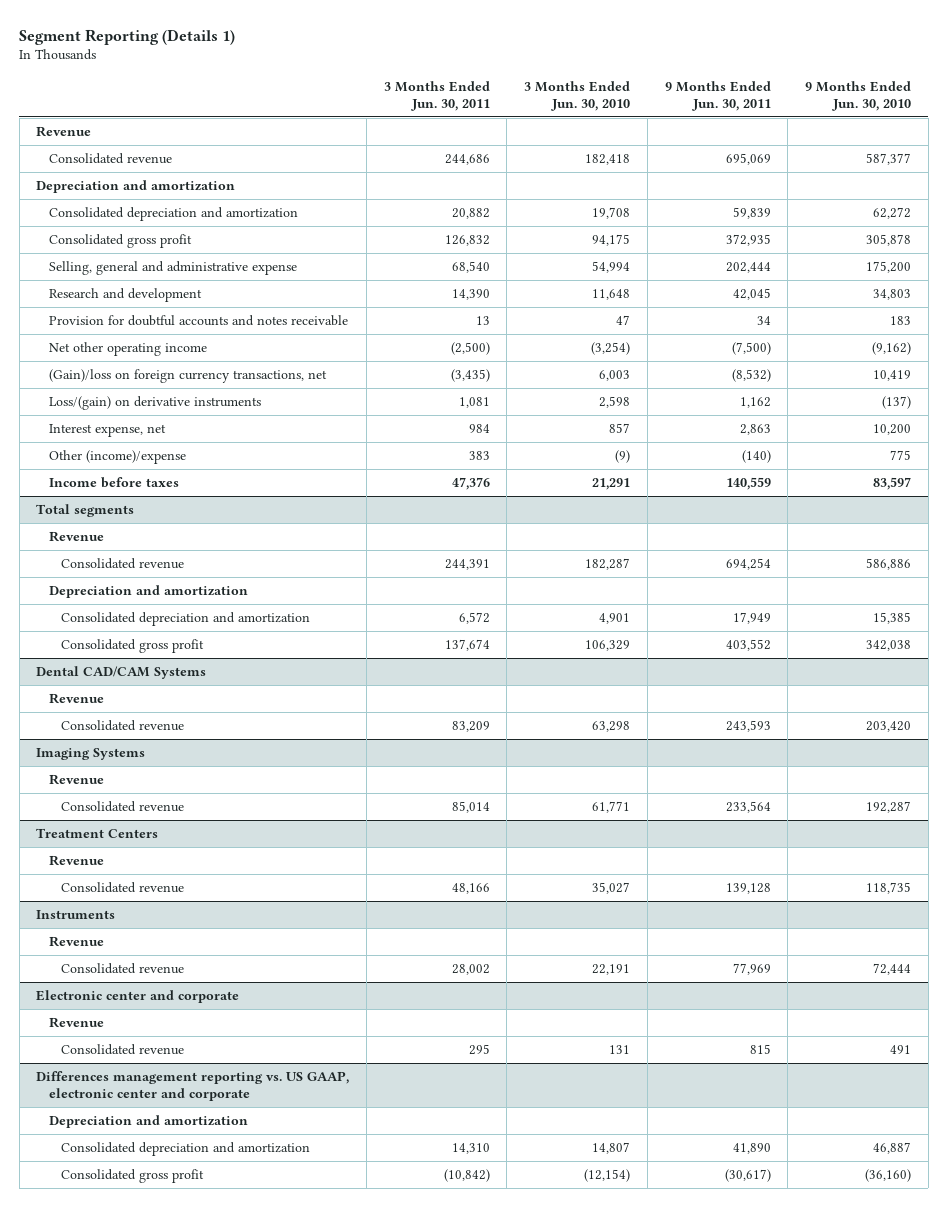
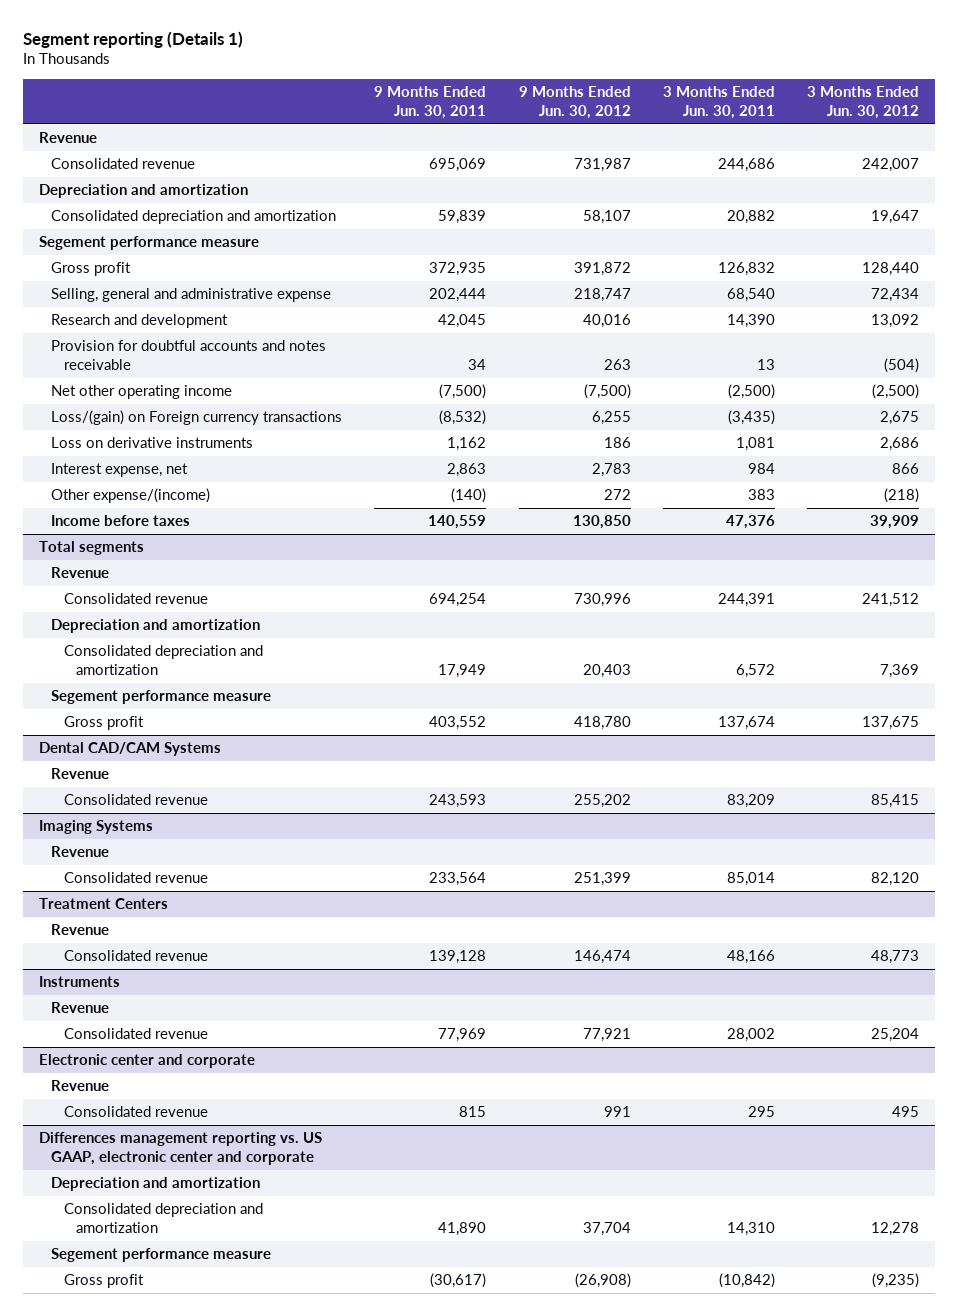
- Segment Reporting (Details 1)
+ Segment reporting (Details 1)
- | 3 Months Ended Jun. 30, 2011 | 3 Months Ended Jun. 30, 2010 | 9 Months Ended Jun. 30, 2011 | 9 Months Ended Jun. 30, 2010
+ | 9 Months Ended Jun. 30, 2011 | 9 Months Ended Jun. 30, 2012 | 3 Months Ended Jun. 30, 2011 | 3 Months Ended Jun. 30, 2012
- Consolidated gross profit | 126,832 | 94,175 | 372,935 | 305,878
+ Segement performance measure
+ Gross profit | 372,935 | 391,872 | 126,832 | 128,440
- (Gain)/loss on foreign currency transactions, net | (3,435) | 6,003 | (8,532) | 10,419
- Loss/(gain) on derivative instruments | 1,081 | 2,598 | 1,162 | (137)
+ Loss/(gain) on Foreign currency transactions | (8,532) | 6,255 | (3,435) | 2,675
+ Loss on derivative instruments | 1,162 | 186 | 1,081 | 2,686
- Other (income)/expense | 383 | (9) | (140) | 775
+ Other expense/(income) | (140) | 272 | 383 | (218)
@ Total segments
- Consolidated gross profit | 137,674 | 106,329 | 403,552 | 342,038
+ Segement performance measure
+ Gross profit | 403,552 | 418,780 | 137,674 | 137,675
@ Differences management reporting vs. US GAAP, electronic center and corporate
- Consolidated gross profit | (10,842) | (12,154) | (30,617) | (36,160)
+ Segement performance measure
+ Gross profit | (30,617) | (26,908) | (10,842) | (9,235)

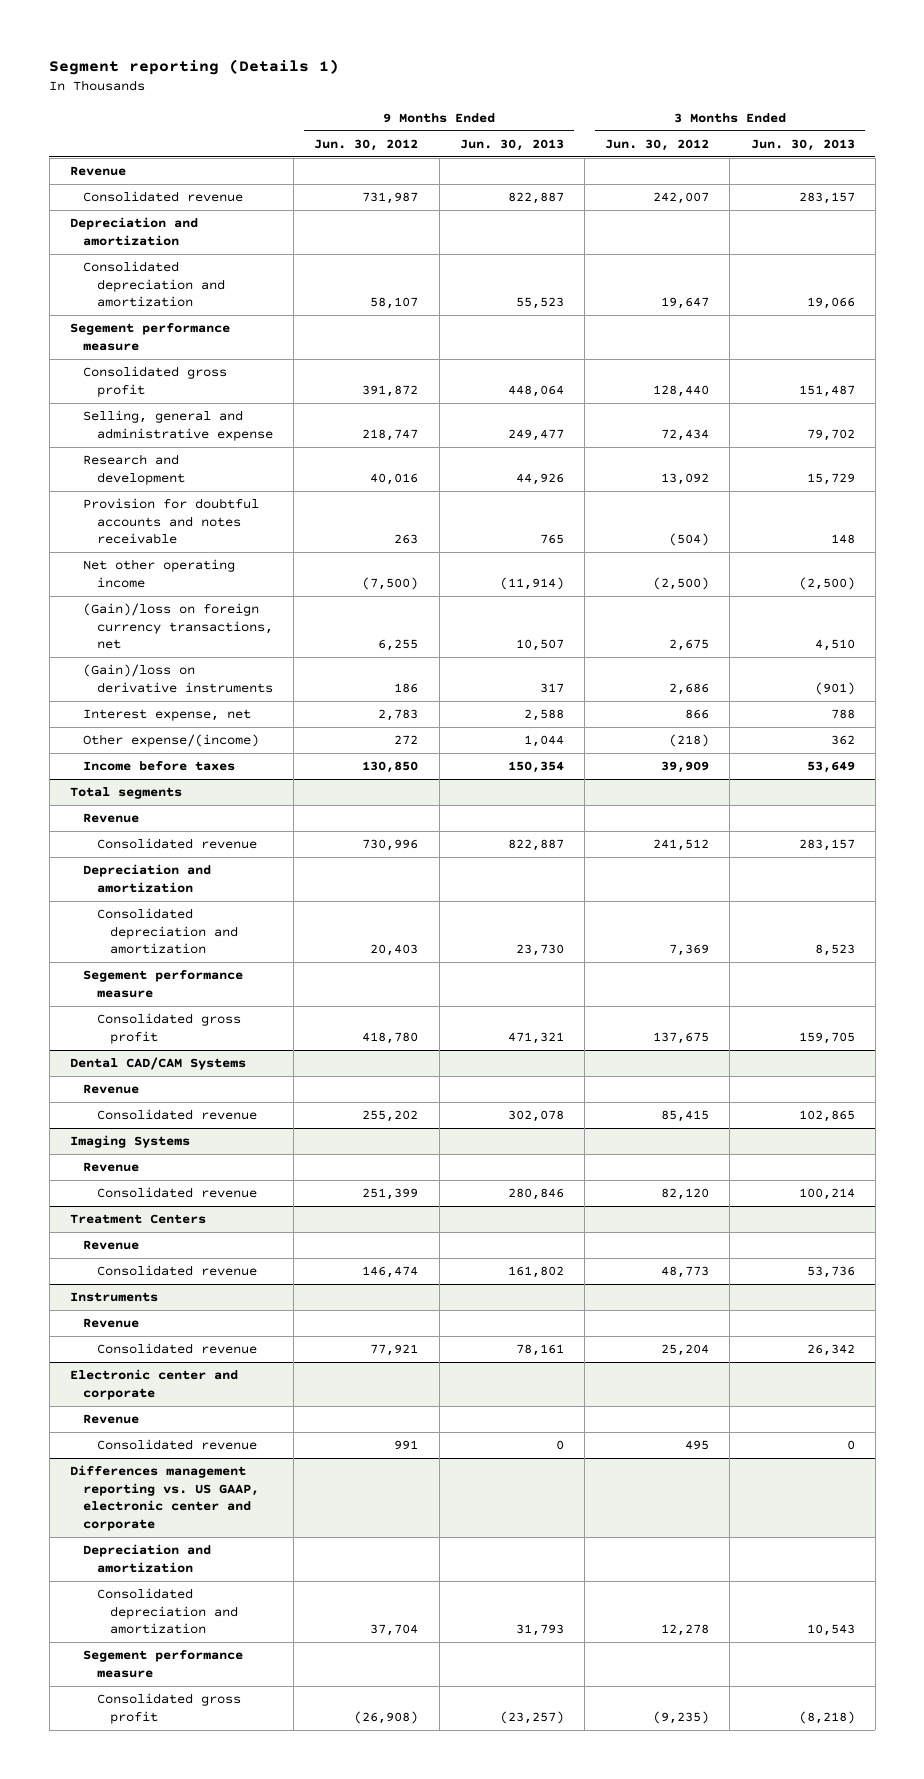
- | 9 Months Ended Jun. 30, 2011 | 9 Months Ended Jun. 30, 2012 | 3 Months Ended Jun. 30, 2011 | 3 Months Ended Jun. 30, 2012
+ | 9 Months Ended Jun. 30, 2012 | 9 Months Ended Jun. 30, 2013 | 3 Months Ended Jun. 30, 2012 | 3 Months Ended Jun. 30, 2013
- Gross profit | 372,935 | 391,872 | 126,832 | 128,440
+ Consolidated gross profit | 391,872 | 448,064 | 128,440 | 151,487
- Loss/(gain) on Foreign currency transactions | (8,532) | 6,255 | (3,435) | 2,675
- Loss on derivative instruments | 1,162 | 186 | 1,081 | 2,686
+ (Gain)/loss on foreign currency transactions, net | 6,255 | 10,507 | 2,675 | 4,510
+ (Gain)/loss on derivative instruments | 186 | 317 | 2,686 | (901)
@ Total segments
- Gross profit | 403,552 | 418,780 | 137,674 | 137,675
+ Consolidated gross profit | 418,780 | 471,321 | 137,675 | 159,705
@ Differences management reporting vs. US GAAP, electronic center and corporate
- Gross profit | (30,617) | (26,908) | (10,842) | (9,235)
+ Consolidated gross profit | (26,908) | (23,257) | (9,235) | (8,218)

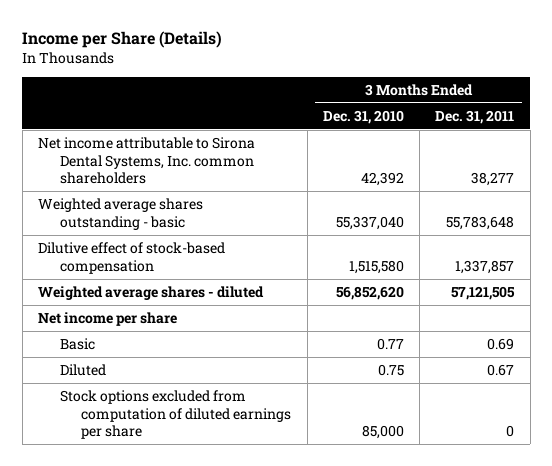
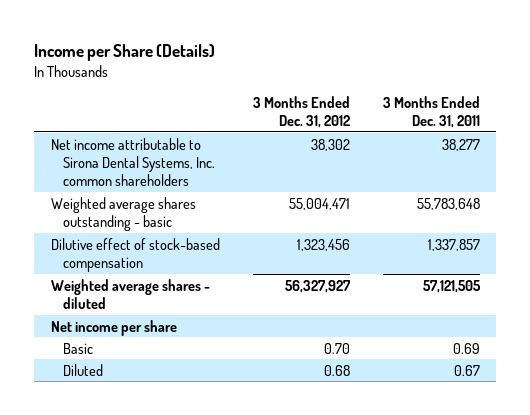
- | 3 Months Ended Dec. 31, 2010 | 3 Months Ended Dec. 31, 2011
+ | 3 Months Ended Dec. 31, 2012 | 3 Months Ended Dec. 31, 2011
- Stock options excluded from computation of diluted earnings per share | 85,000 | 0

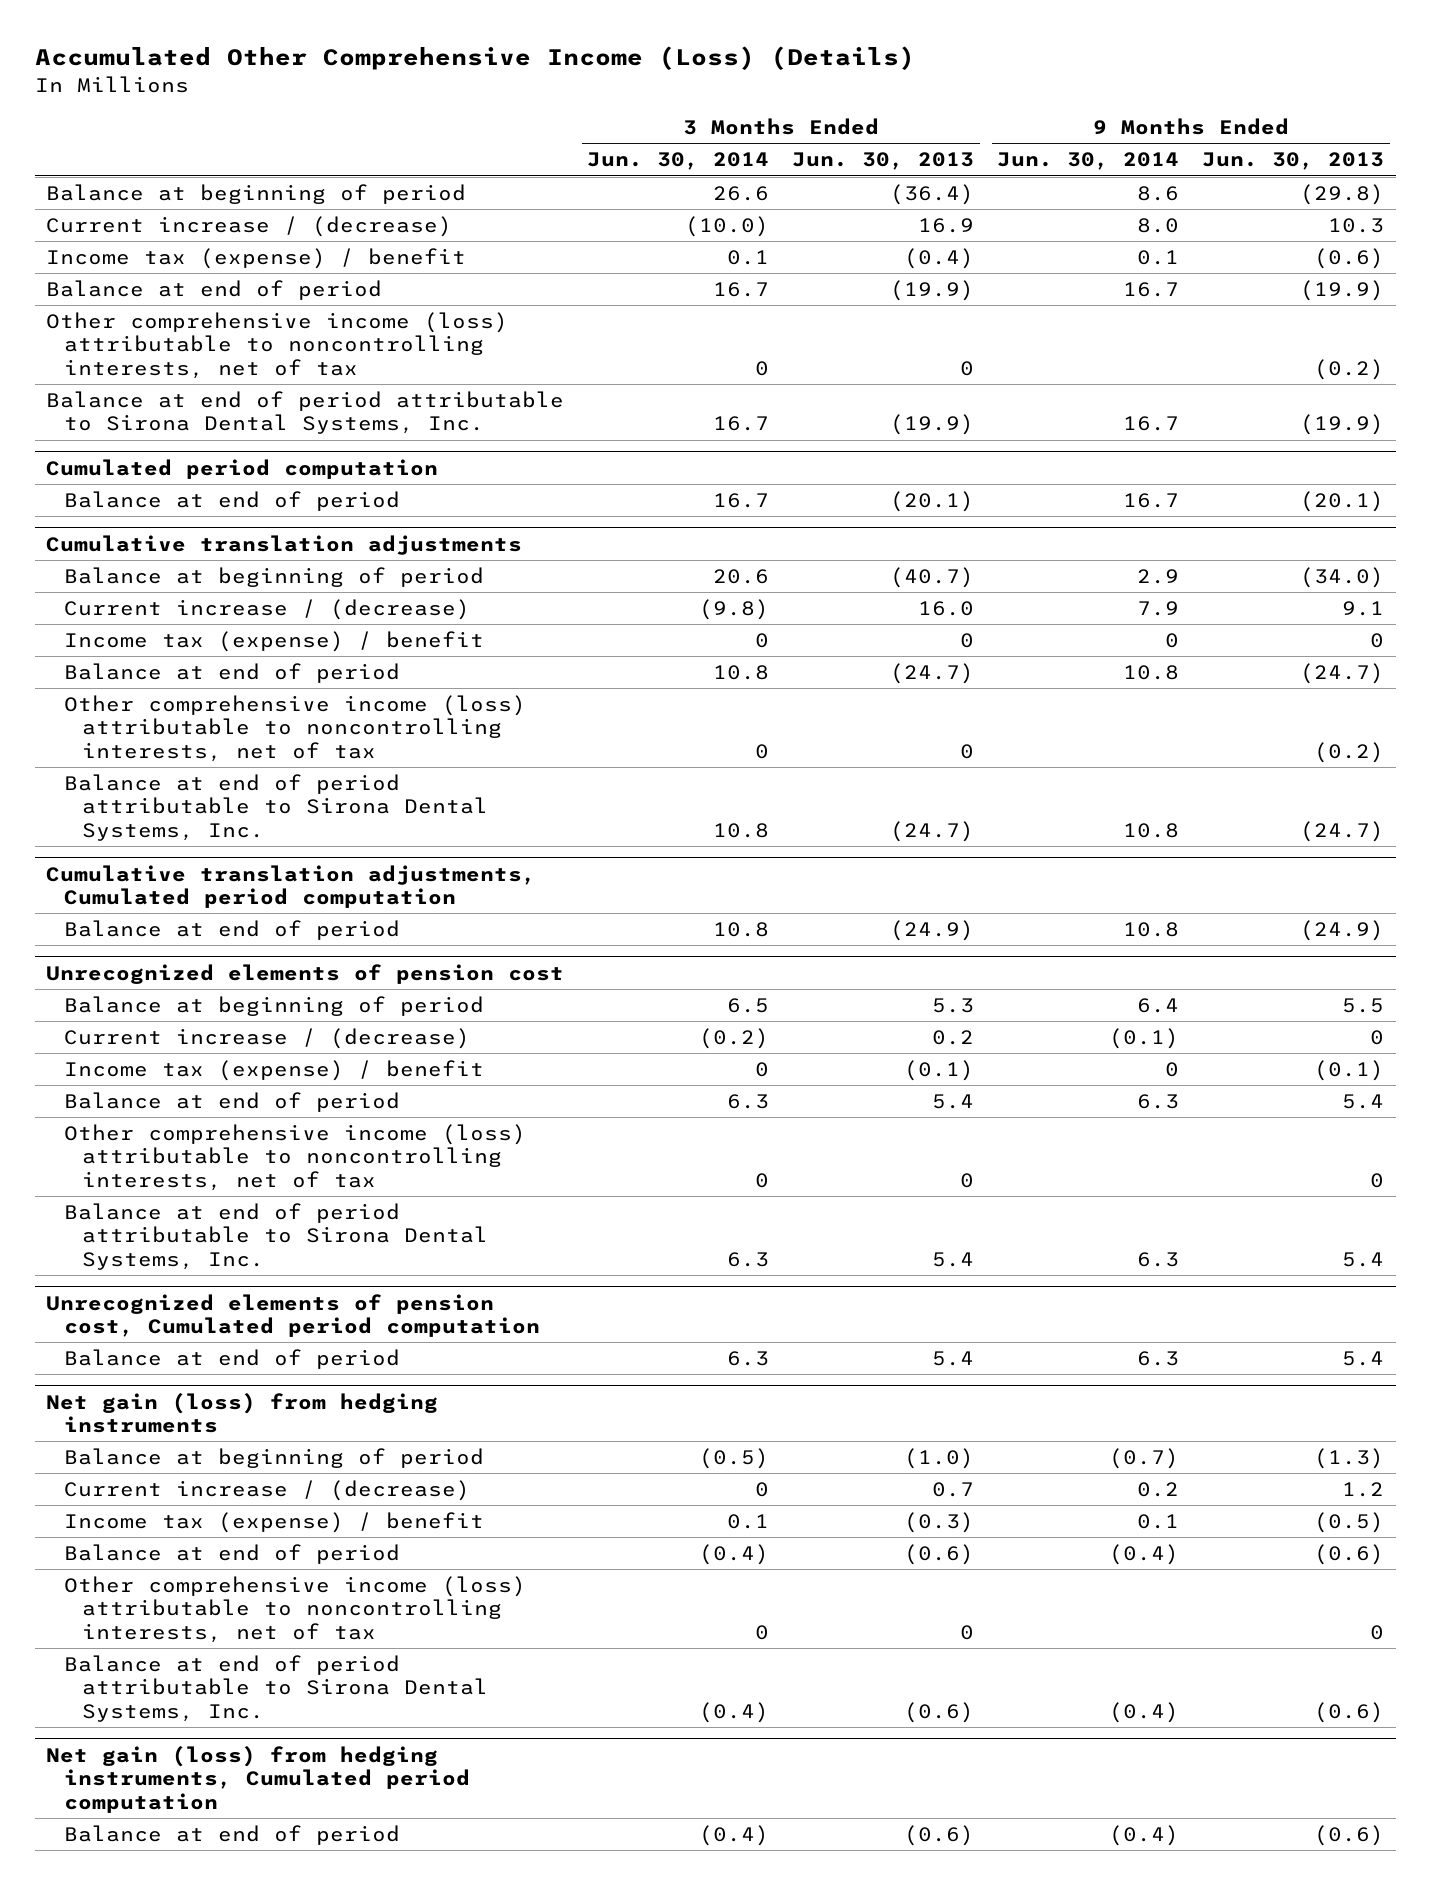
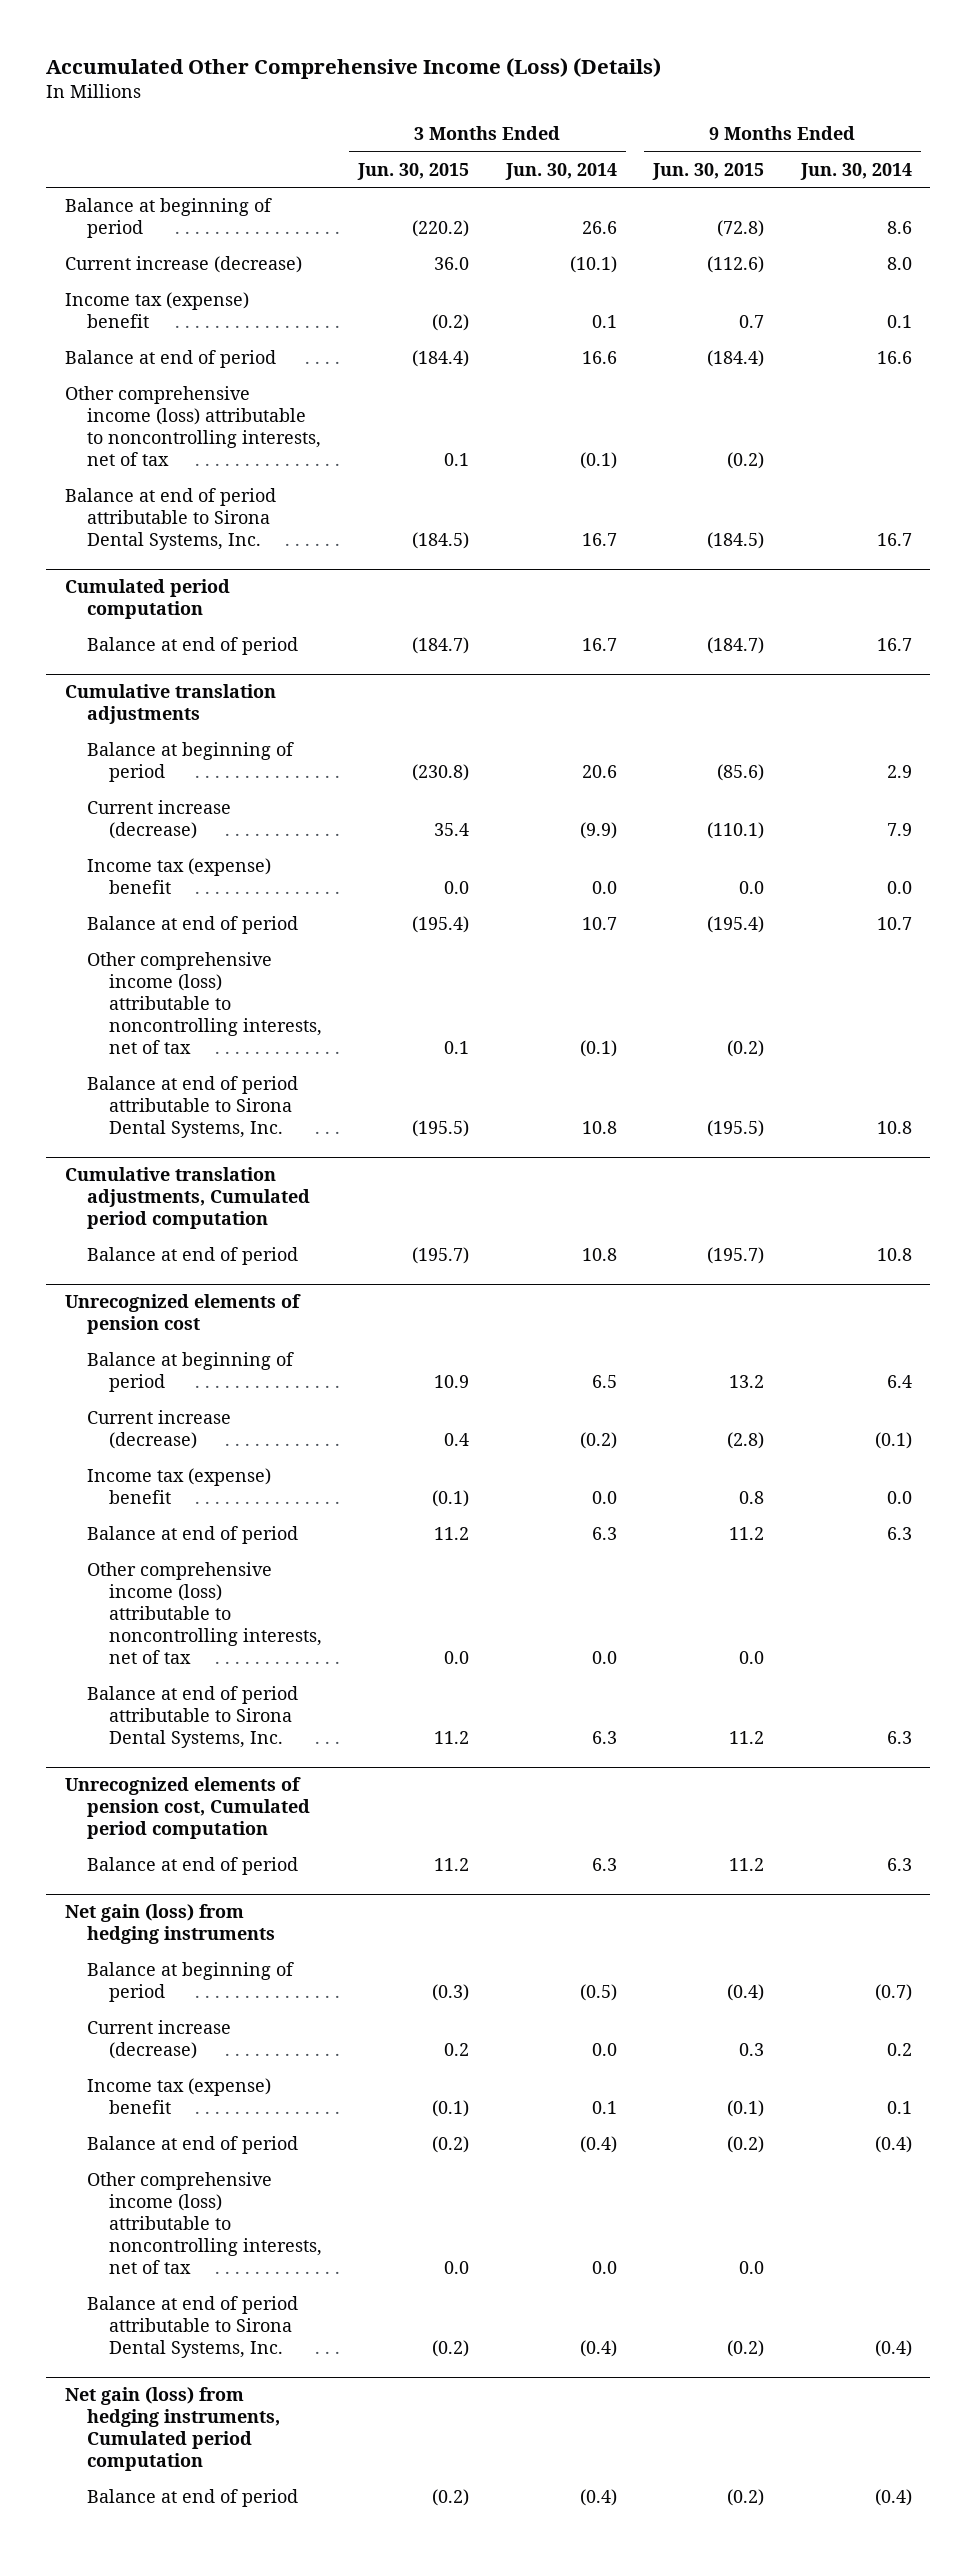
- | 3 Months Ended Jun. 30, 2014 | 3 Months Ended Jun. 30, 2013 | 9 Months Ended Jun. 30, 2014 | 9 Months Ended Jun. 30, 2013
+ | 3 Months Ended Jun. 30, 2015 | 3 Months Ended Jun. 30, 2014 | 9 Months Ended Jun. 30, 2015 | 9 Months Ended Jun. 30, 2014
- Current increase / (decrease) | (10.0) | 16.9 | 8.0 | 10.3
- Income tax (expense) / benefit | 0.1 | (0.4) | 0.1 | (0.6)
- Balance at end of period | 16.7 | (19.9) | 16.7 | (19.9)
- Other comprehensive income (loss) attributable to noncontrolling interests, net of tax | 0 | 0 | | (0.2)
+ Current increase (decrease) | 36.0 | (10.1) | (112.6) | 8.0
+ Income tax (expense) benefit | (0.2) | 0.1 | 0.7 | 0.1
+ Balance at end of period | (184.4) | 16.6 | (184.4) | 16.6
+ Other comprehensive income (loss) attributable to noncontrolling interests, net of tax | 0.1 | (0.1) | (0.2) |
@ Cumulative translation adjustments
- Current increase / (decrease) | (9.8) | 16.0 | 7.9 | 9.1
- Income tax (expense) / benefit | 0 | 0 | 0 | 0
- Balance at end of period | 10.8 | (24.7) | 10.8 | (24.7)
- Other comprehensive income (loss) attributable to noncontrolling interests, net of tax | 0 | 0 | | (0.2)
+ Current increase (decrease) | 35.4 | (9.9) | (110.1) | 7.9
+ Income tax (expense) benefit | 0.0 | 0.0 | 0.0 | 0.0
+ Balance at end of period | (195.4) | 10.7 | (195.4) | 10.7
+ Other comprehensive income (loss) attributable to noncontrolling interests, net of tax | 0.1 | (0.1) | (0.2) |
@ Unrecognized elements of pension cost
- Current increase / (decrease) | (0.2) | 0.2 | (0.1) | 0
- Income tax (expense) / benefit | 0 | (0.1) | 0 | (0.1)
+ Current increase (decrease) | 0.4 | (0.2) | (2.8) | (0.1)
+ Income tax (expense) benefit | (0.1) | 0.0 | 0.8 | 0.0
- Other comprehensive income (loss) attributable to noncontrolling interests, net of tax | 0 | 0 | | 0
+ Other comprehensive income (loss) attributable to noncontrolling interests, net of tax | 0.0 | 0.0 | 0.0 |
@ Net gain (loss) from hedging instruments
- Current increase / (decrease) | 0 | 0.7 | 0.2 | 1.2
- Income tax (expense) / benefit | 0.1 | (0.3) | 0.1 | (0.5)
+ Current increase (decrease) | 0.2 | 0.0 | 0.3 | 0.2
+ Income tax (expense) benefit | (0.1) | 0.1 | (0.1) | 0.1
- Other comprehensive income (loss) attributable to noncontrolling interests, net of tax | 0 | 0 | | 0
+ Other comprehensive income (loss) attributable to noncontrolling interests, net of tax | 0.0 | 0.0 | 0.0 |

